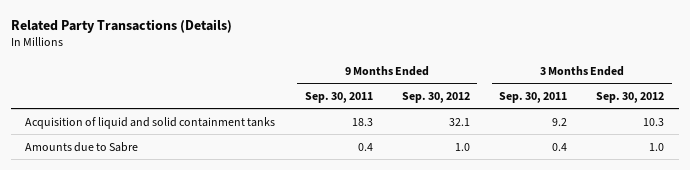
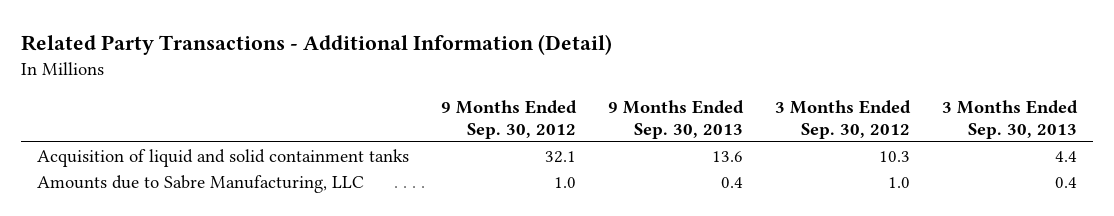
- Related Party Transactions (Details)
+ Related Party Transactions - Additional Information (Detail)
- | 9 Months Ended Sep. 30, 2011 | 9 Months Ended Sep. 30, 2012 | 3 Months Ended Sep. 30, 2011 | 3 Months Ended Sep. 30, 2012
+ | 9 Months Ended Sep. 30, 2012 | 9 Months Ended Sep. 30, 2013 | 3 Months Ended Sep. 30, 2012 | 3 Months Ended Sep. 30, 2013
- Amounts due to Sabre | 0.4 | 1.0 | 0.4 | 1.0
+ Amounts due to Sabre Manufacturing, LLC | 1.0 | 0.4 | 1.0 | 0.4

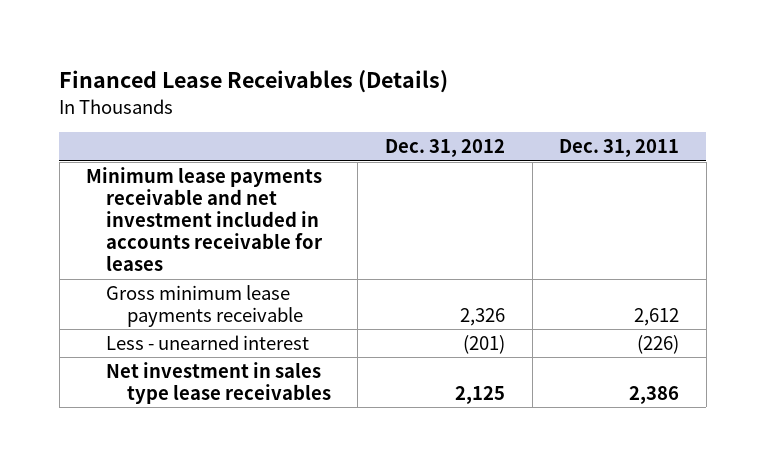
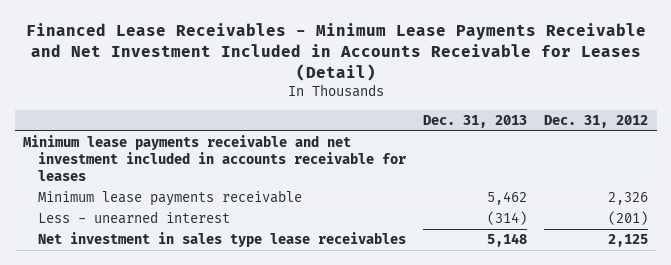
- Financed Lease Receivables (Details)
+ Financed Lease Receivables - Minimum Lease Payments Receivable and Net Investment Included in Accounts Receivable for Leases (Detail)
- | Dec. 31, 2012 | Dec. 31, 2011
+ | Dec. 31, 2013 | Dec. 31, 2012
- Gross minimum lease payments receivable | 2,326 | 2,612
+ Minimum lease payments receivable | 5,462 | 2,326

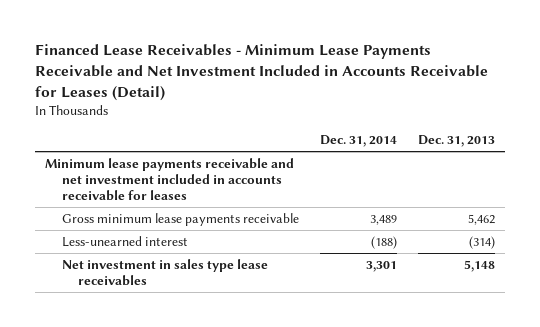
- | Dec. 31, 2013 | Dec. 31, 2012
+ | Dec. 31, 2014 | Dec. 31, 2013
- Minimum lease payments receivable | 5,462 | 2,326
- Less - unearned interest | (314) | (201)
+ Gross minimum lease payments receivable | 3,489 | 5,462
+ Less-unearned interest | (188) | (314)

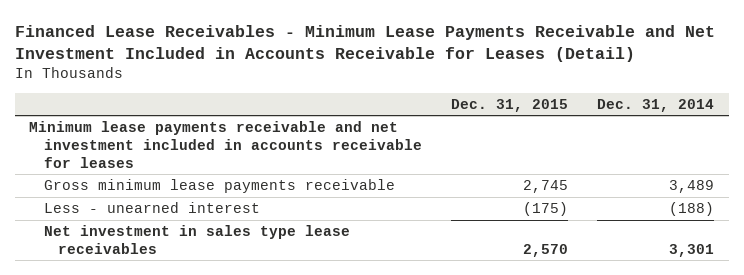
- | Dec. 31, 2014 | Dec. 31, 2013
+ | Dec. 31, 2015 | Dec. 31, 2014
- Less-unearned interest | (188) | (314)
+ Less - unearned interest | (175) | (188)

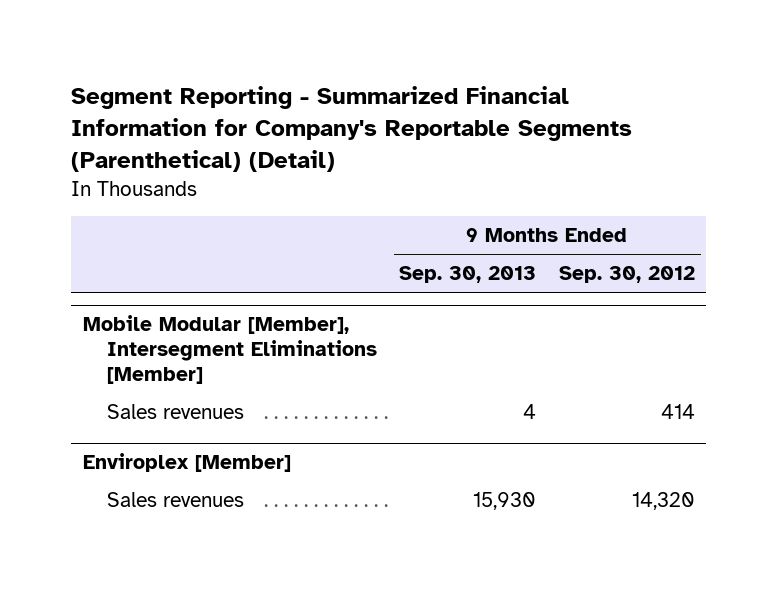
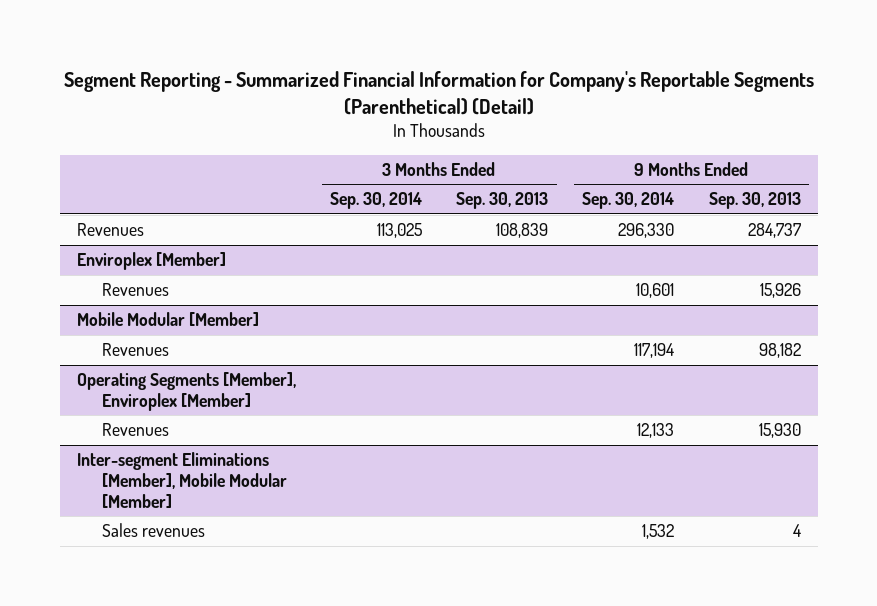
- | 9 Months Ended Sep. 30, 2013 | 9 Months Ended Sep. 30, 2012
+ | 3 Months Ended Sep. 30, 2014 | 3 Months Ended Sep. 30, 2013 | 9 Months Ended Sep. 30, 2014 | 9 Months Ended Sep. 30, 2013
- Mobile Modular [Member], Intersegment Eliminations [Member]
- Sales revenues | 4 | 414
+ Revenues | 113,025 | 108,839 | 296,330 | 284,737
@ Enviroplex [Member]
- Sales revenues | 15,930 | 14,320
+ Revenues | | | 10,601 | 15,926
+ Mobile Modular [Member]
+ Revenues | | | 117,194 | 98,182
+ Operating Segments [Member], Enviroplex [Member]
+ Revenues | | | 12,133 | 15,930
+ Inter-segment Eliminations [Member], Mobile Modular [Member]
+ Sales revenues | | | 1,532 | 4

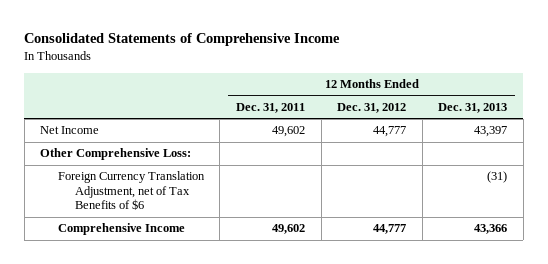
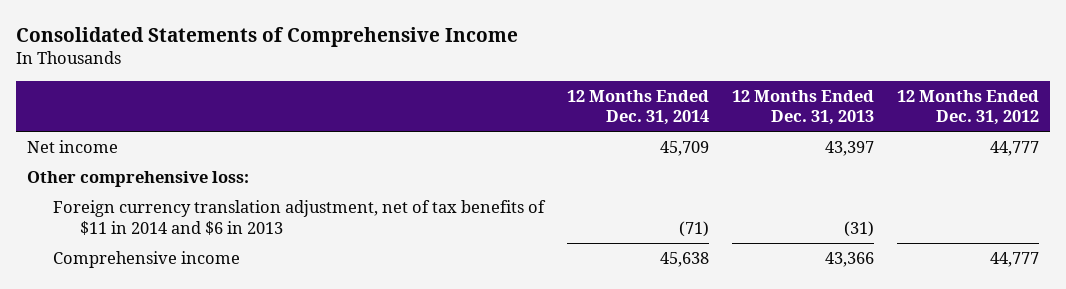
- | 12 Months Ended Dec. 31, 2011 | 12 Months Ended Dec. 31, 2012 | 12 Months Ended Dec. 31, 2013
+ | 12 Months Ended Dec. 31, 2014 | 12 Months Ended Dec. 31, 2013 | 12 Months Ended Dec. 31, 2012
- Net Income | 49,602 | 44,777 | 43,397
- Other Comprehensive Loss:
- Foreign Currency Translation Adjustment, net of Tax Benefits of $6 | | | (31)
- Comprehensive Income | 49,602 | 44,777 | 43,366
+ Net income | 45,709 | 43,397 | 44,777
+ Other comprehensive loss:
+ Foreign currency translation adjustment, net of tax benefits of $11 in 2014 and $6 in 2013 | (71) | (31) |
+ Comprehensive income | 45,638 | 43,366 | 44,777

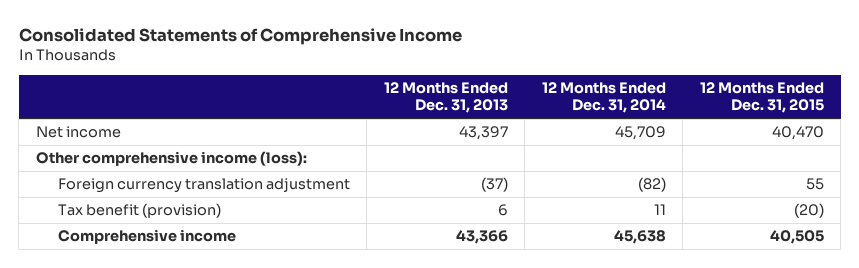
- | 12 Months Ended Dec. 31, 2014 | 12 Months Ended Dec. 31, 2013 | 12 Months Ended Dec. 31, 2012
+ | 12 Months Ended Dec. 31, 2013 | 12 Months Ended Dec. 31, 2014 | 12 Months Ended Dec. 31, 2015
- Other comprehensive loss:
- Foreign currency translation adjustment, net of tax benefits of $11 in 2014 and $6 in 2013 | (71) | (31) |
+ Other comprehensive income (loss):
+ Foreign currency translation adjustment | (37) | (82) | 55
+ Tax benefit (provision) | 6 | 11 | (20)

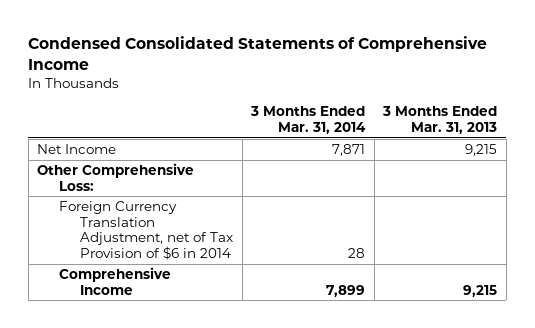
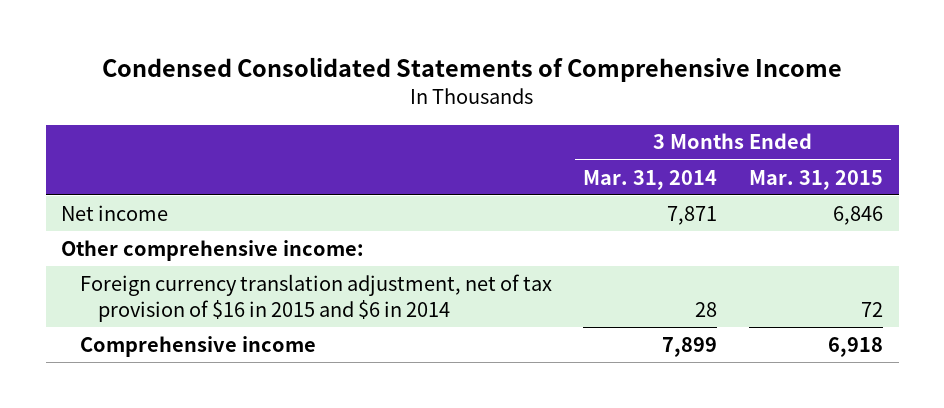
- | 3 Months Ended Mar. 31, 2014 | 3 Months Ended Mar. 31, 2013
+ | 3 Months Ended Mar. 31, 2014 | 3 Months Ended Mar. 31, 2015
- Net Income | 7,871 | 9,215
- Other Comprehensive Loss:
- Foreign Currency Translation Adjustment, net of Tax Provision of $6 in 2014 | 28 |
- Comprehensive Income | 7,899 | 9,215
+ Net income | 7,871 | 6,846
+ Other comprehensive income:
+ Foreign currency translation adjustment, net of tax provision of $16 in 2015 and $6 in 2014 | 28 | 72
+ Comprehensive income | 7,899 | 6,918

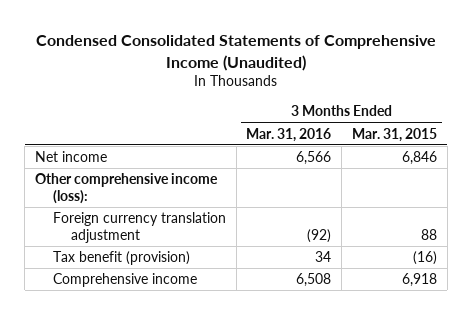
- Condensed Consolidated Statements of Comprehensive Income
+ Condensed Consolidated Statements of Comprehensive Income (Unaudited)
- | 3 Months Ended Mar. 31, 2014 | 3 Months Ended Mar. 31, 2015
+ | 3 Months Ended Mar. 31, 2016 | 3 Months Ended Mar. 31, 2015
- Other comprehensive income:
- Foreign currency translation adjustment, net of tax provision of $16 in 2015 and $6 in 2014 | 28 | 72
+ Other comprehensive income (loss):
+ Foreign currency translation adjustment | (92) | 88
+ Tax benefit (provision) | 34 | (16)

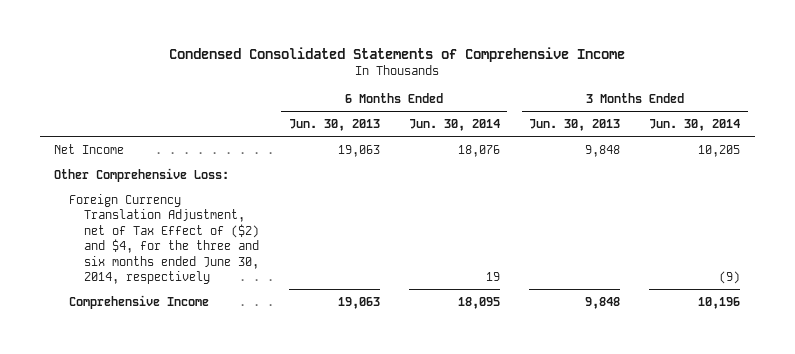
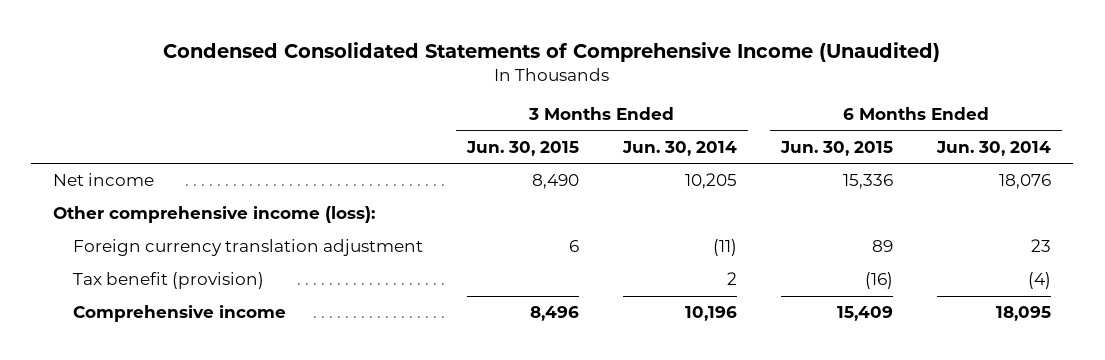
- Condensed Consolidated Statements of Comprehensive Income
+ Condensed Consolidated Statements of Comprehensive Income (Unaudited)
- | 6 Months Ended Jun. 30, 2013 | 6 Months Ended Jun. 30, 2014 | 3 Months Ended Jun. 30, 2013 | 3 Months Ended Jun. 30, 2014
+ | 3 Months Ended Jun. 30, 2015 | 3 Months Ended Jun. 30, 2014 | 6 Months Ended Jun. 30, 2015 | 6 Months Ended Jun. 30, 2014
- Net Income | 19,063 | 18,076 | 9,848 | 10,205
- Other Comprehensive Loss:
- Foreign Currency Translation Adjustment, net of Tax Effect of ($2) and $4, for the three and six months ended June 30, 2014, respectively | | 19 | | (9)
- Comprehensive Income | 19,063 | 18,095 | 9,848 | 10,196
+ Net income | 8,490 | 10,205 | 15,336 | 18,076
+ Other comprehensive income (loss):
+ Foreign currency translation adjustment | 6 | (11) | 89 | 23
+ Tax benefit (provision) | | 2 | (16) | (4)
+ Comprehensive income | 8,496 | 10,196 | 15,409 | 18,095

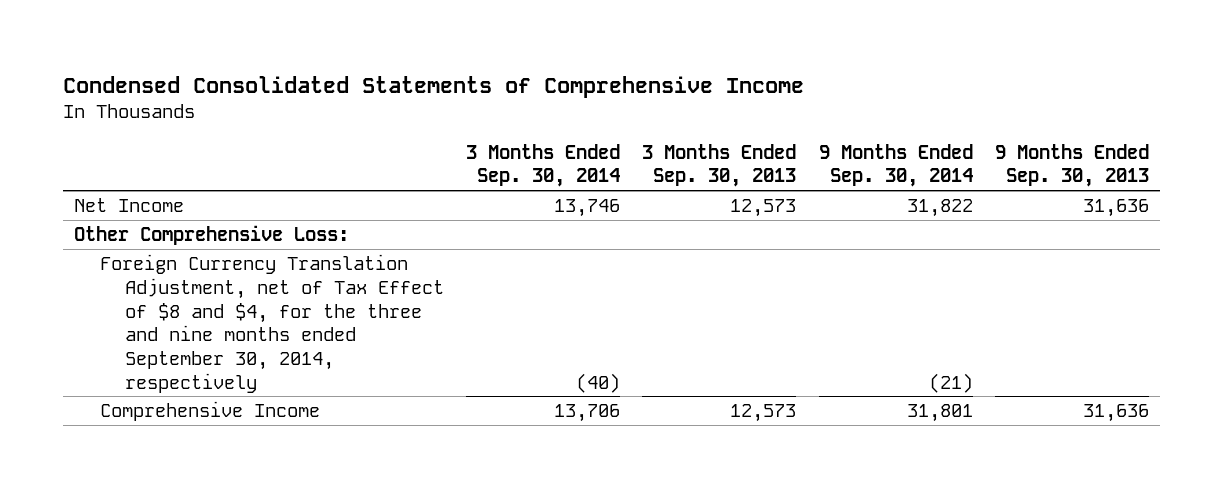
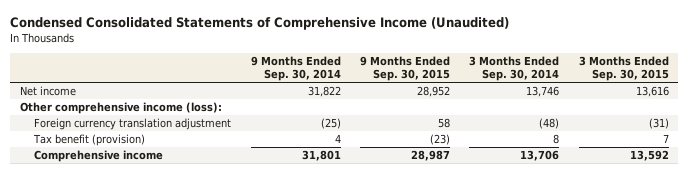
- Condensed Consolidated Statements of Comprehensive Income
+ Condensed Consolidated Statements of Comprehensive Income (Unaudited)
- | 3 Months Ended Sep. 30, 2014 | 3 Months Ended Sep. 30, 2013 | 9 Months Ended Sep. 30, 2014 | 9 Months Ended Sep. 30, 2013
+ | 9 Months Ended Sep. 30, 2014 | 9 Months Ended Sep. 30, 2015 | 3 Months Ended Sep. 30, 2014 | 3 Months Ended Sep. 30, 2015
- Net Income | 13,746 | 12,573 | 31,822 | 31,636
- Other Comprehensive Loss:
- Foreign Currency Translation Adjustment, net of Tax Effect of $8 and $4, for the three and nine months ended September 30, 2014, respectively | (40) | | (21) |
- Comprehensive Income | 13,706 | 12,573 | 31,801 | 31,636
+ Net income | 31,822 | 28,952 | 13,746 | 13,616
+ Other comprehensive income (loss):
+ Foreign currency translation adjustment | (25) | 58 | (48) | (31)
+ Tax benefit (provision) | 4 | (23) | 8 | 7
+ Comprehensive income | 31,801 | 28,987 | 13,706 | 13,592

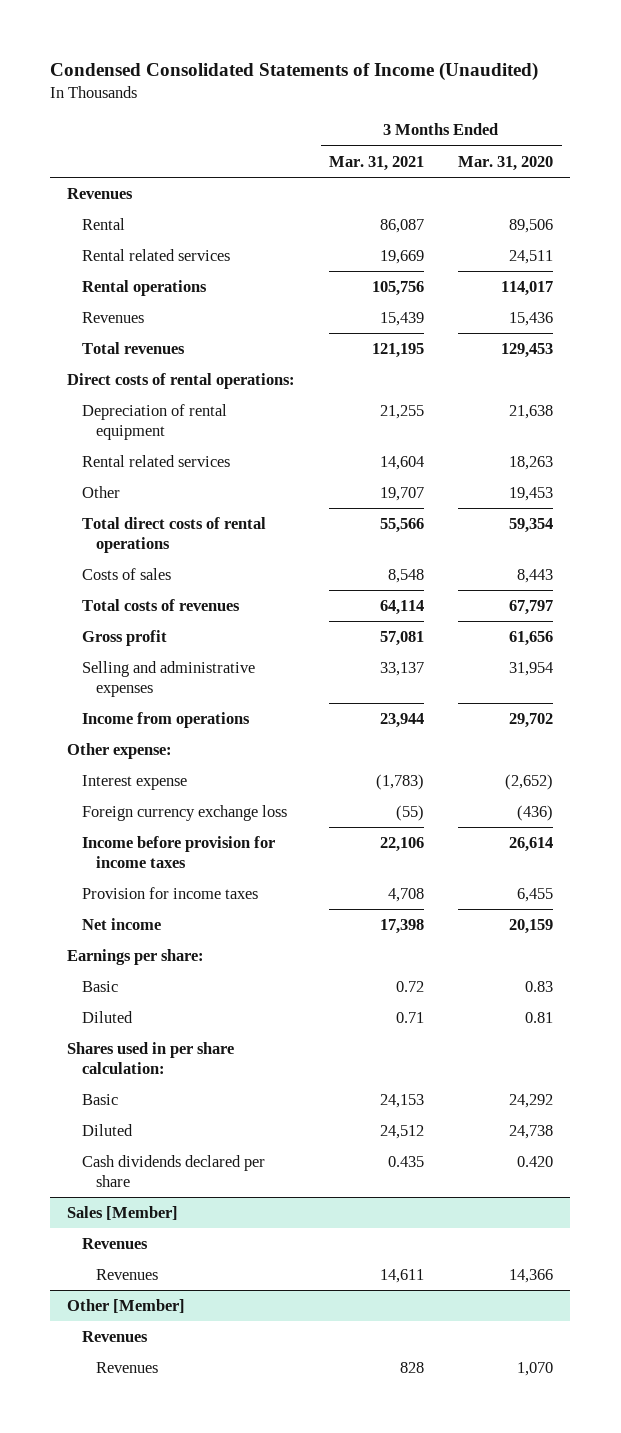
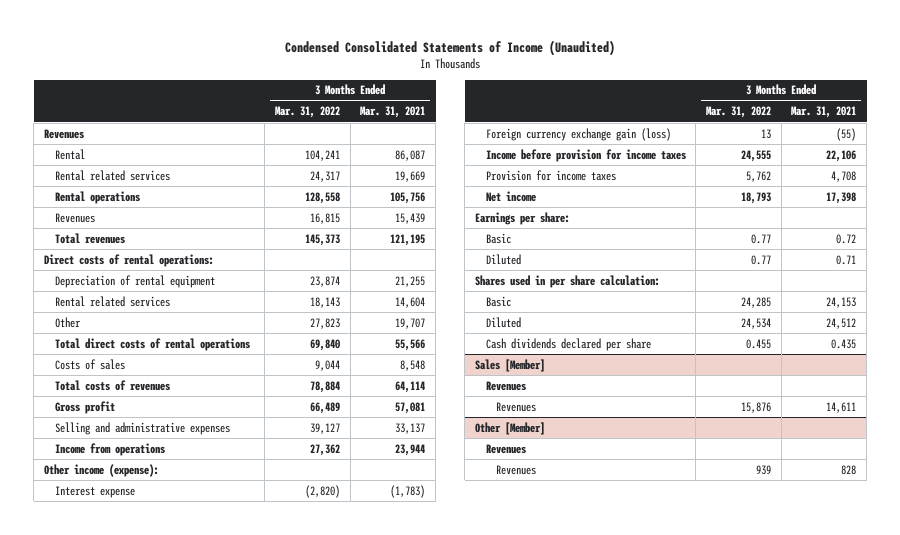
- | 3 Months Ended Mar. 31, 2021 | 3 Months Ended Mar. 31, 2020
+ | 3 Months Ended Mar. 31, 2022 | 3 Months Ended Mar. 31, 2021
- Other expense:
+ Other income (expense):
- Foreign currency exchange loss | (55) | (436)
+ Foreign currency exchange gain (loss) | 13 | (55)

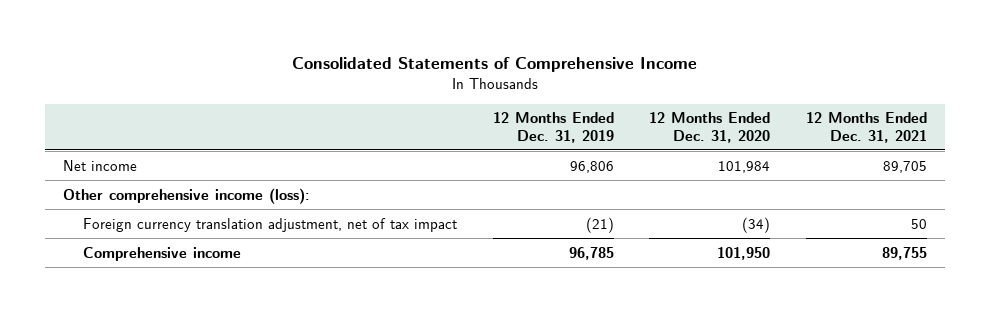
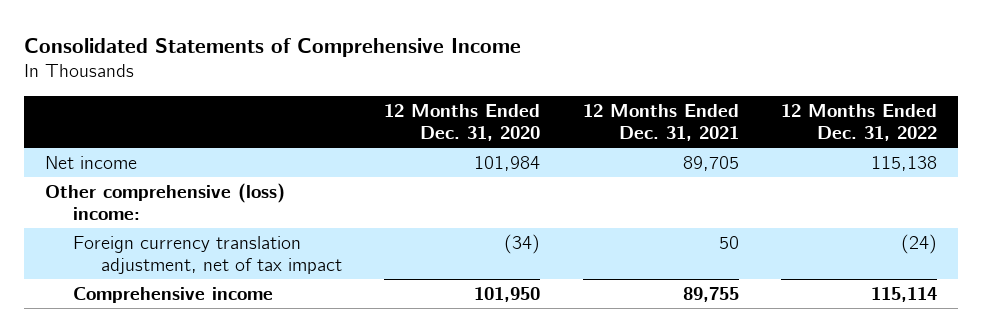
- | 12 Months Ended Dec. 31, 2019 | 12 Months Ended Dec. 31, 2020 | 12 Months Ended Dec. 31, 2021
+ | 12 Months Ended Dec. 31, 2020 | 12 Months Ended Dec. 31, 2021 | 12 Months Ended Dec. 31, 2022
- Other comprehensive income (loss):
+ Other comprehensive (loss) income:

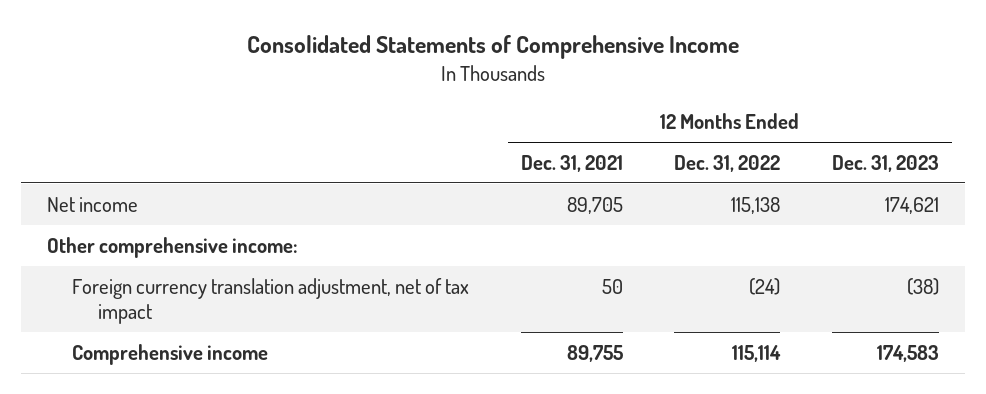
- | 12 Months Ended Dec. 31, 2020 | 12 Months Ended Dec. 31, 2021 | 12 Months Ended Dec. 31, 2022
+ | 12 Months Ended Dec. 31, 2021 | 12 Months Ended Dec. 31, 2022 | 12 Months Ended Dec. 31, 2023
- Other comprehensive (loss) income:
+ Other comprehensive income:

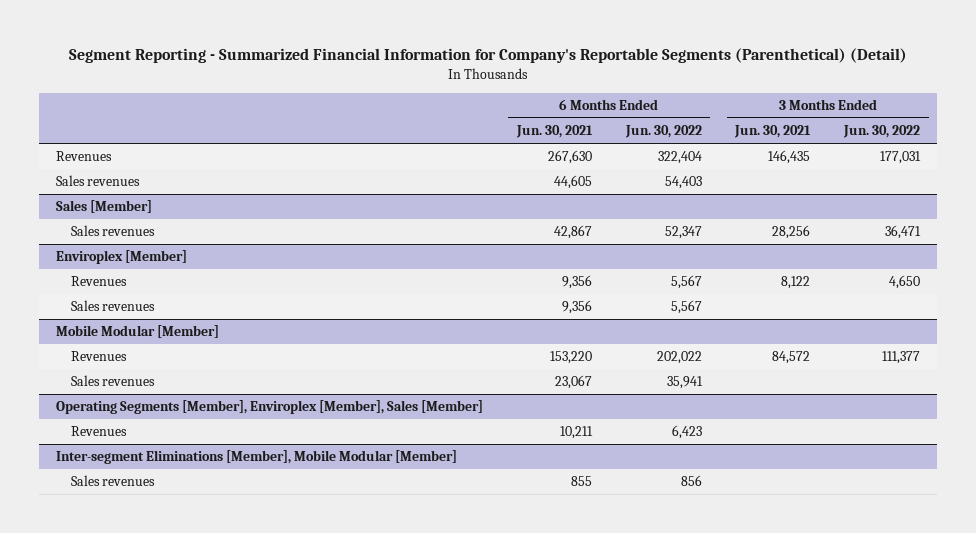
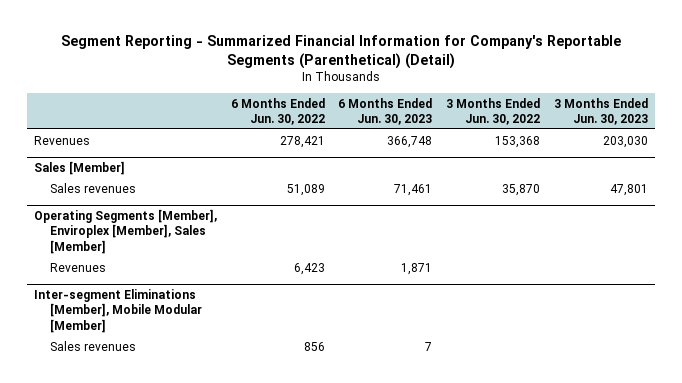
- | 6 Months Ended Jun. 30, 2021 | 6 Months Ended Jun. 30, 2022 | 3 Months Ended Jun. 30, 2021 | 3 Months Ended Jun. 30, 2022
+ | 6 Months Ended Jun. 30, 2022 | 6 Months Ended Jun. 30, 2023 | 3 Months Ended Jun. 30, 2022 | 3 Months Ended Jun. 30, 2023
- Revenues | 267,630 | 322,404 | 146,435 | 177,031
- Sales revenues | 44,605 | 54,403 | |
+ Revenues | 278,421 | 366,748 | 153,368 | 203,030
@ Sales [Member]
- Sales revenues | 42,867 | 52,347 | 28,256 | 36,471
- Enviroplex [Member]
- Revenues | 9,356 | 5,567 | 8,122 | 4,650
- Sales revenues | 9,356 | 5,567 | |
- Mobile Modular [Member]
- Revenues | 153,220 | 202,022 | 84,572 | 111,377
- Sales revenues | 23,067 | 35,941 | |
@ Sales [Member]
+ Sales revenues | 51,089 | 71,461 | 35,870 | 47,801

